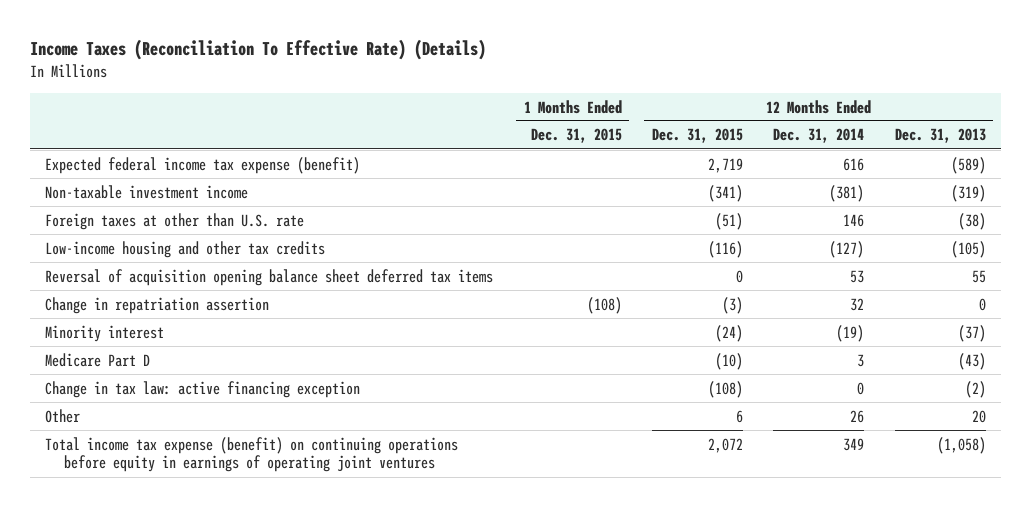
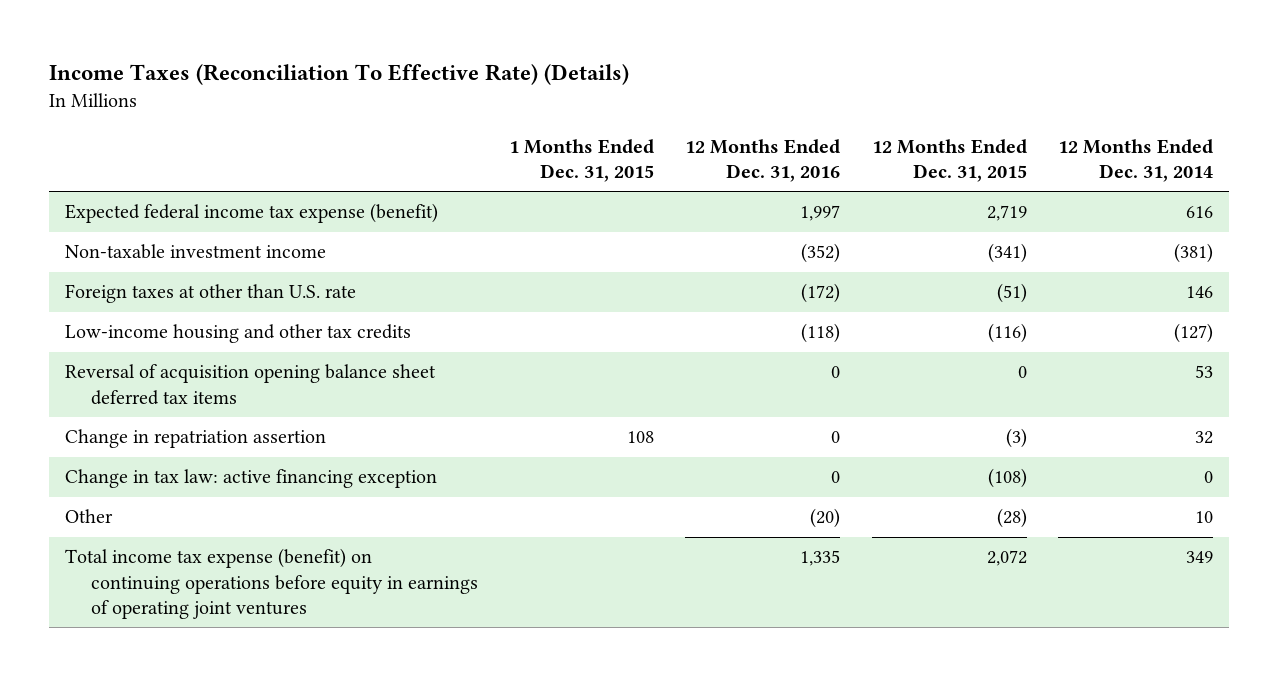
- | 1 Months Ended Dec. 31, 2015 | 12 Months Ended Dec. 31, 2015 | 12 Months Ended Dec. 31, 2014 | 12 Months Ended Dec. 31, 2013
+ | 1 Months Ended Dec. 31, 2015 | 12 Months Ended Dec. 31, 2016 | 12 Months Ended Dec. 31, 2015 | 12 Months Ended Dec. 31, 2014
- Change in repatriation assertion | (108) | (3) | 32 | 0
- Minority interest | | (24) | (19) | (37)
- Medicare Part D | | (10) | 3 | (43)
+ Change in repatriation assertion | 108 | 0 | (3) | 32
- Other | | 6 | 26 | 20
+ Other | | (20) | (28) | 10

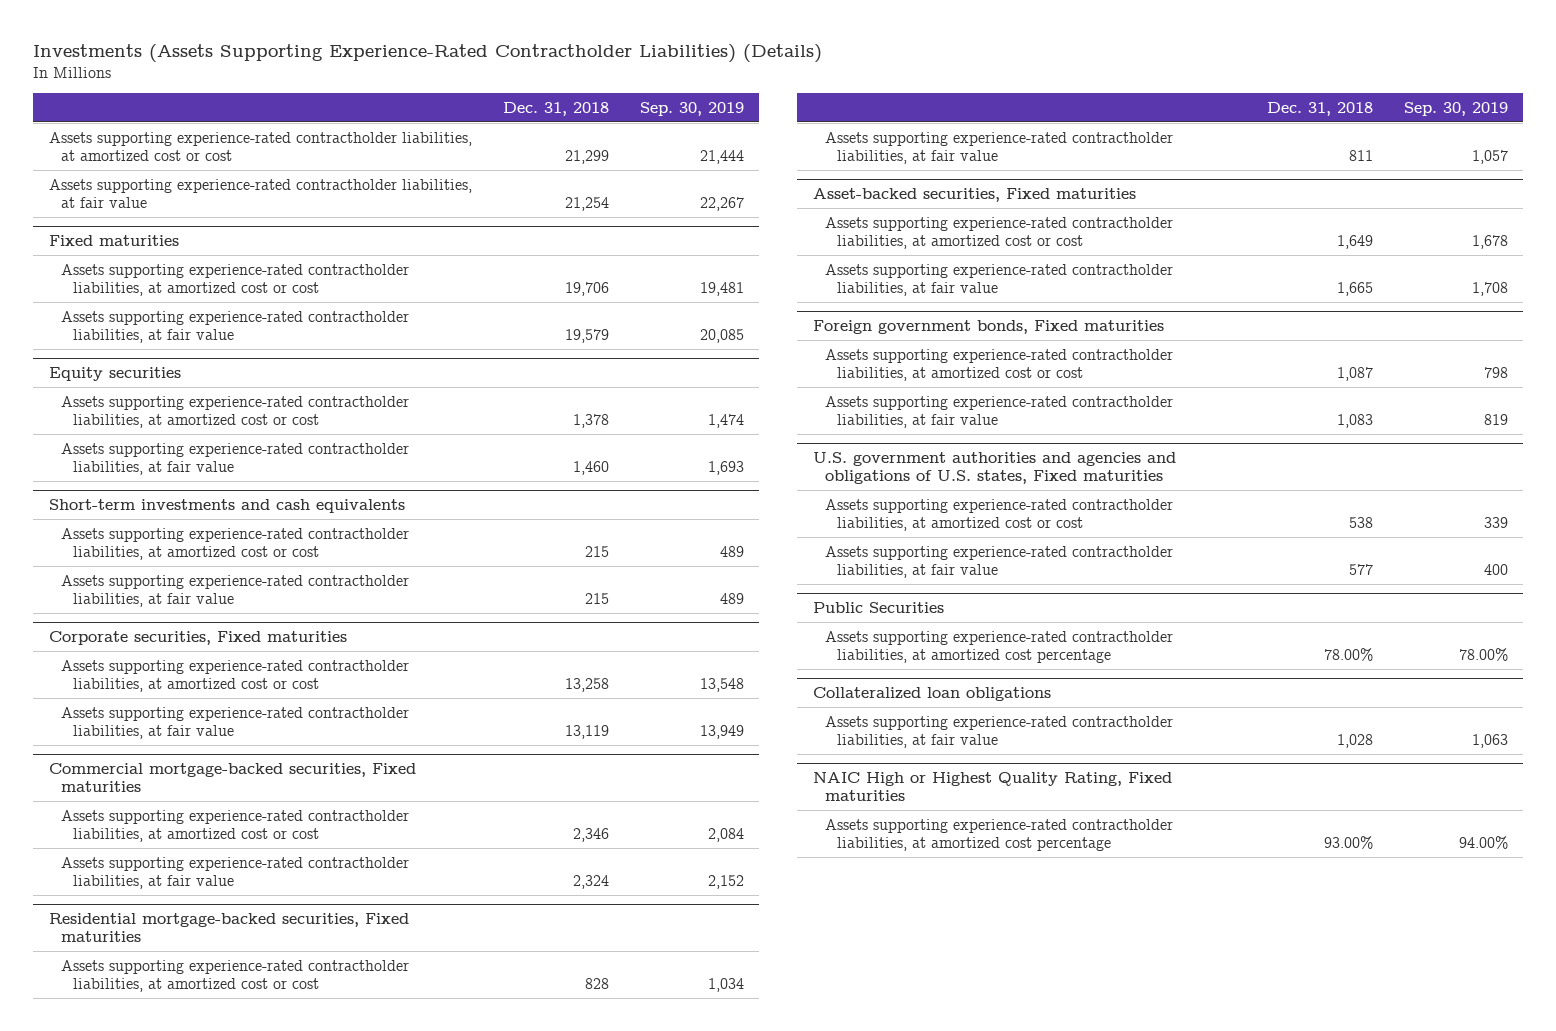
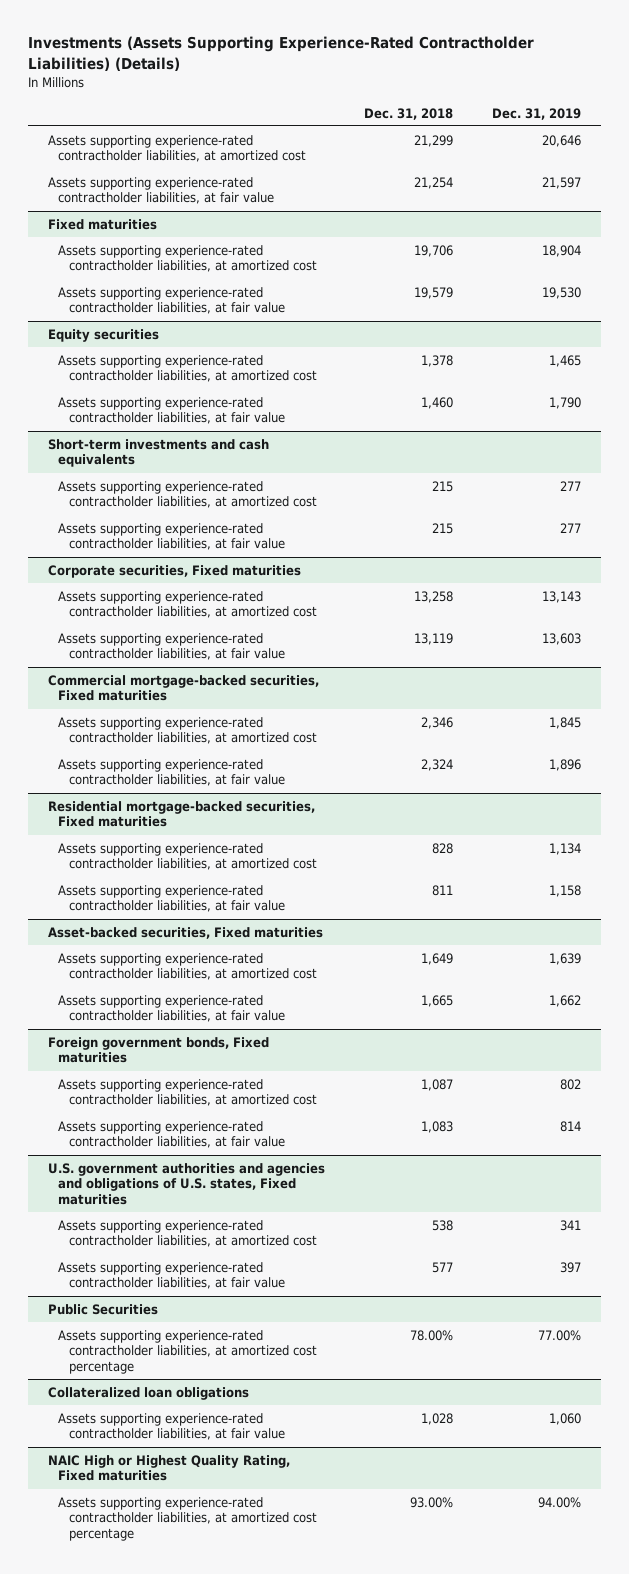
- | Dec. 31, 2018 | Sep. 30, 2019
+ | Dec. 31, 2018 | Dec. 31, 2019
- Assets supporting experience-rated contractholder liabilities, at amortized cost or cost | 21,299 | 21,444
+ Assets supporting experience-rated contractholder liabilities, at amortized cost | 21,299 | 20,646
@ Fixed maturities
- Assets supporting experience-rated contractholder liabilities, at amortized cost or cost | 19,706 | 19,481
+ Assets supporting experience-rated contractholder liabilities, at amortized cost | 19,706 | 18,904
@ Equity securities
- Assets supporting experience-rated contractholder liabilities, at amortized cost or cost | 1,378 | 1,474
+ Assets supporting experience-rated contractholder liabilities, at amortized cost | 1,378 | 1,465
@ Short-term investments and cash equivalents
- Assets supporting experience-rated contractholder liabilities, at amortized cost or cost | 215 | 489
+ Assets supporting experience-rated contractholder liabilities, at amortized cost | 215 | 277
@ Corporate securities, Fixed maturities
- Assets supporting experience-rated contractholder liabilities, at amortized cost or cost | 13,258 | 13,548
+ Assets supporting experience-rated contractholder liabilities, at amortized cost | 13,258 | 13,143
@ Commercial mortgage-backed securities, Fixed maturities
- Assets supporting experience-rated contractholder liabilities, at amortized cost or cost | 2,346 | 2,084
+ Assets supporting experience-rated contractholder liabilities, at amortized cost | 2,346 | 1,845
@ Residential mortgage-backed securities, Fixed maturities
- Assets supporting experience-rated contractholder liabilities, at amortized cost or cost | 828 | 1,034
+ Assets supporting experience-rated contractholder liabilities, at amortized cost | 828 | 1,134
@ Asset-backed securities, Fixed maturities
- Assets supporting experience-rated contractholder liabilities, at amortized cost or cost | 1,649 | 1,678
+ Assets supporting experience-rated contractholder liabilities, at amortized cost | 1,649 | 1,639
@ Foreign government bonds, Fixed maturities
- Assets supporting experience-rated contractholder liabilities, at amortized cost or cost | 1,087 | 798
+ Assets supporting experience-rated contractholder liabilities, at amortized cost | 1,087 | 802
@ U.S. government authorities and agencies and obligations of U.S. states, Fixed maturities
- Assets supporting experience-rated contractholder liabilities, at amortized cost or cost | 538 | 339
+ Assets supporting experience-rated contractholder liabilities, at amortized cost | 538 | 341

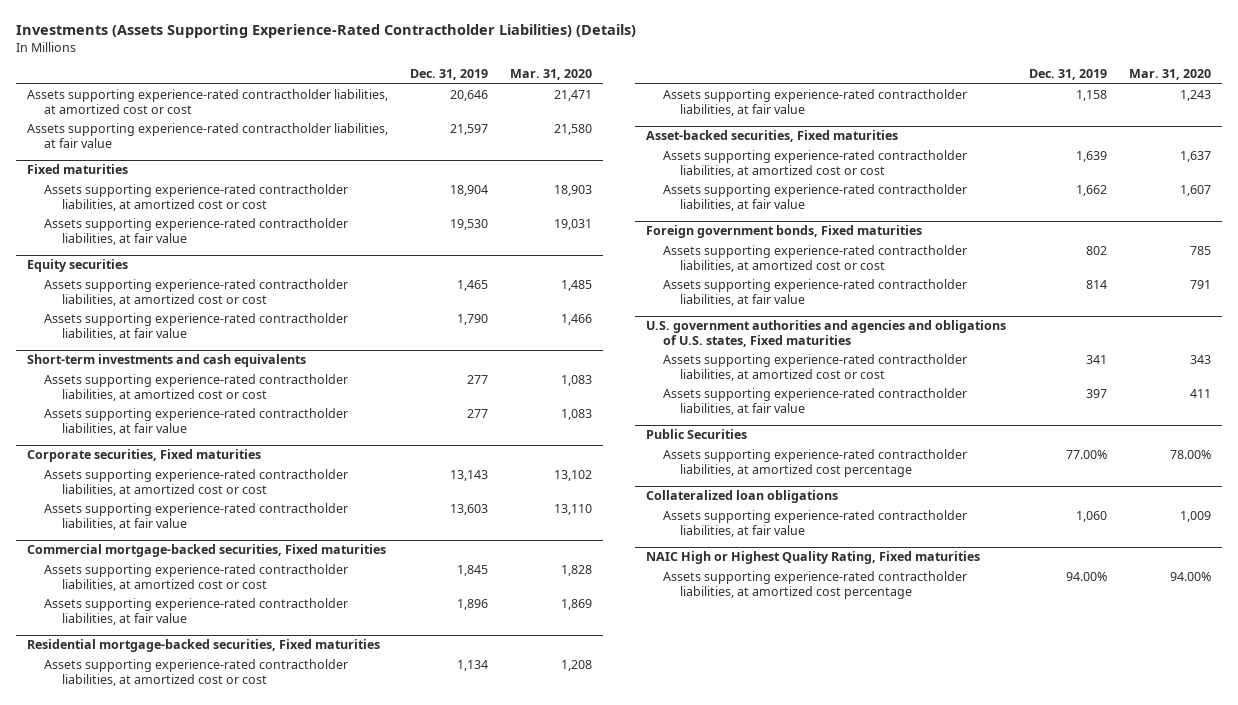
- | Dec. 31, 2018 | Dec. 31, 2019
+ | Dec. 31, 2019 | Mar. 31, 2020
- Assets supporting experience-rated contractholder liabilities, at amortized cost | 21,299 | 20,646
+ Assets supporting experience-rated contractholder liabilities, at amortized cost or cost | 20,646 | 21,471
@ Fixed maturities
- Assets supporting experience-rated contractholder liabilities, at amortized cost | 19,706 | 18,904
+ Assets supporting experience-rated contractholder liabilities, at amortized cost or cost | 18,904 | 18,903
@ Equity securities
- Assets supporting experience-rated contractholder liabilities, at amortized cost | 1,378 | 1,465
+ Assets supporting experience-rated contractholder liabilities, at amortized cost or cost | 1,465 | 1,485
@ Short-term investments and cash equivalents
- Assets supporting experience-rated contractholder liabilities, at amortized cost | 215 | 277
+ Assets supporting experience-rated contractholder liabilities, at amortized cost or cost | 277 | 1,083
@ Corporate securities, Fixed maturities
- Assets supporting experience-rated contractholder liabilities, at amortized cost | 13,258 | 13,143
+ Assets supporting experience-rated contractholder liabilities, at amortized cost or cost | 13,143 | 13,102
@ Commercial mortgage-backed securities, Fixed maturities
- Assets supporting experience-rated contractholder liabilities, at amortized cost | 2,346 | 1,845
+ Assets supporting experience-rated contractholder liabilities, at amortized cost or cost | 1,845 | 1,828
@ Residential mortgage-backed securities, Fixed maturities
- Assets supporting experience-rated contractholder liabilities, at amortized cost | 828 | 1,134
+ Assets supporting experience-rated contractholder liabilities, at amortized cost or cost | 1,134 | 1,208
@ Asset-backed securities, Fixed maturities
- Assets supporting experience-rated contractholder liabilities, at amortized cost | 1,649 | 1,639
+ Assets supporting experience-rated contractholder liabilities, at amortized cost or cost | 1,639 | 1,637
@ Foreign government bonds, Fixed maturities
- Assets supporting experience-rated contractholder liabilities, at amortized cost | 1,087 | 802
+ Assets supporting experience-rated contractholder liabilities, at amortized cost or cost | 802 | 785
@ U.S. government authorities and agencies and obligations of U.S. states, Fixed maturities
- Assets supporting experience-rated contractholder liabilities, at amortized cost | 538 | 341
+ Assets supporting experience-rated contractholder liabilities, at amortized cost or cost | 341 | 343

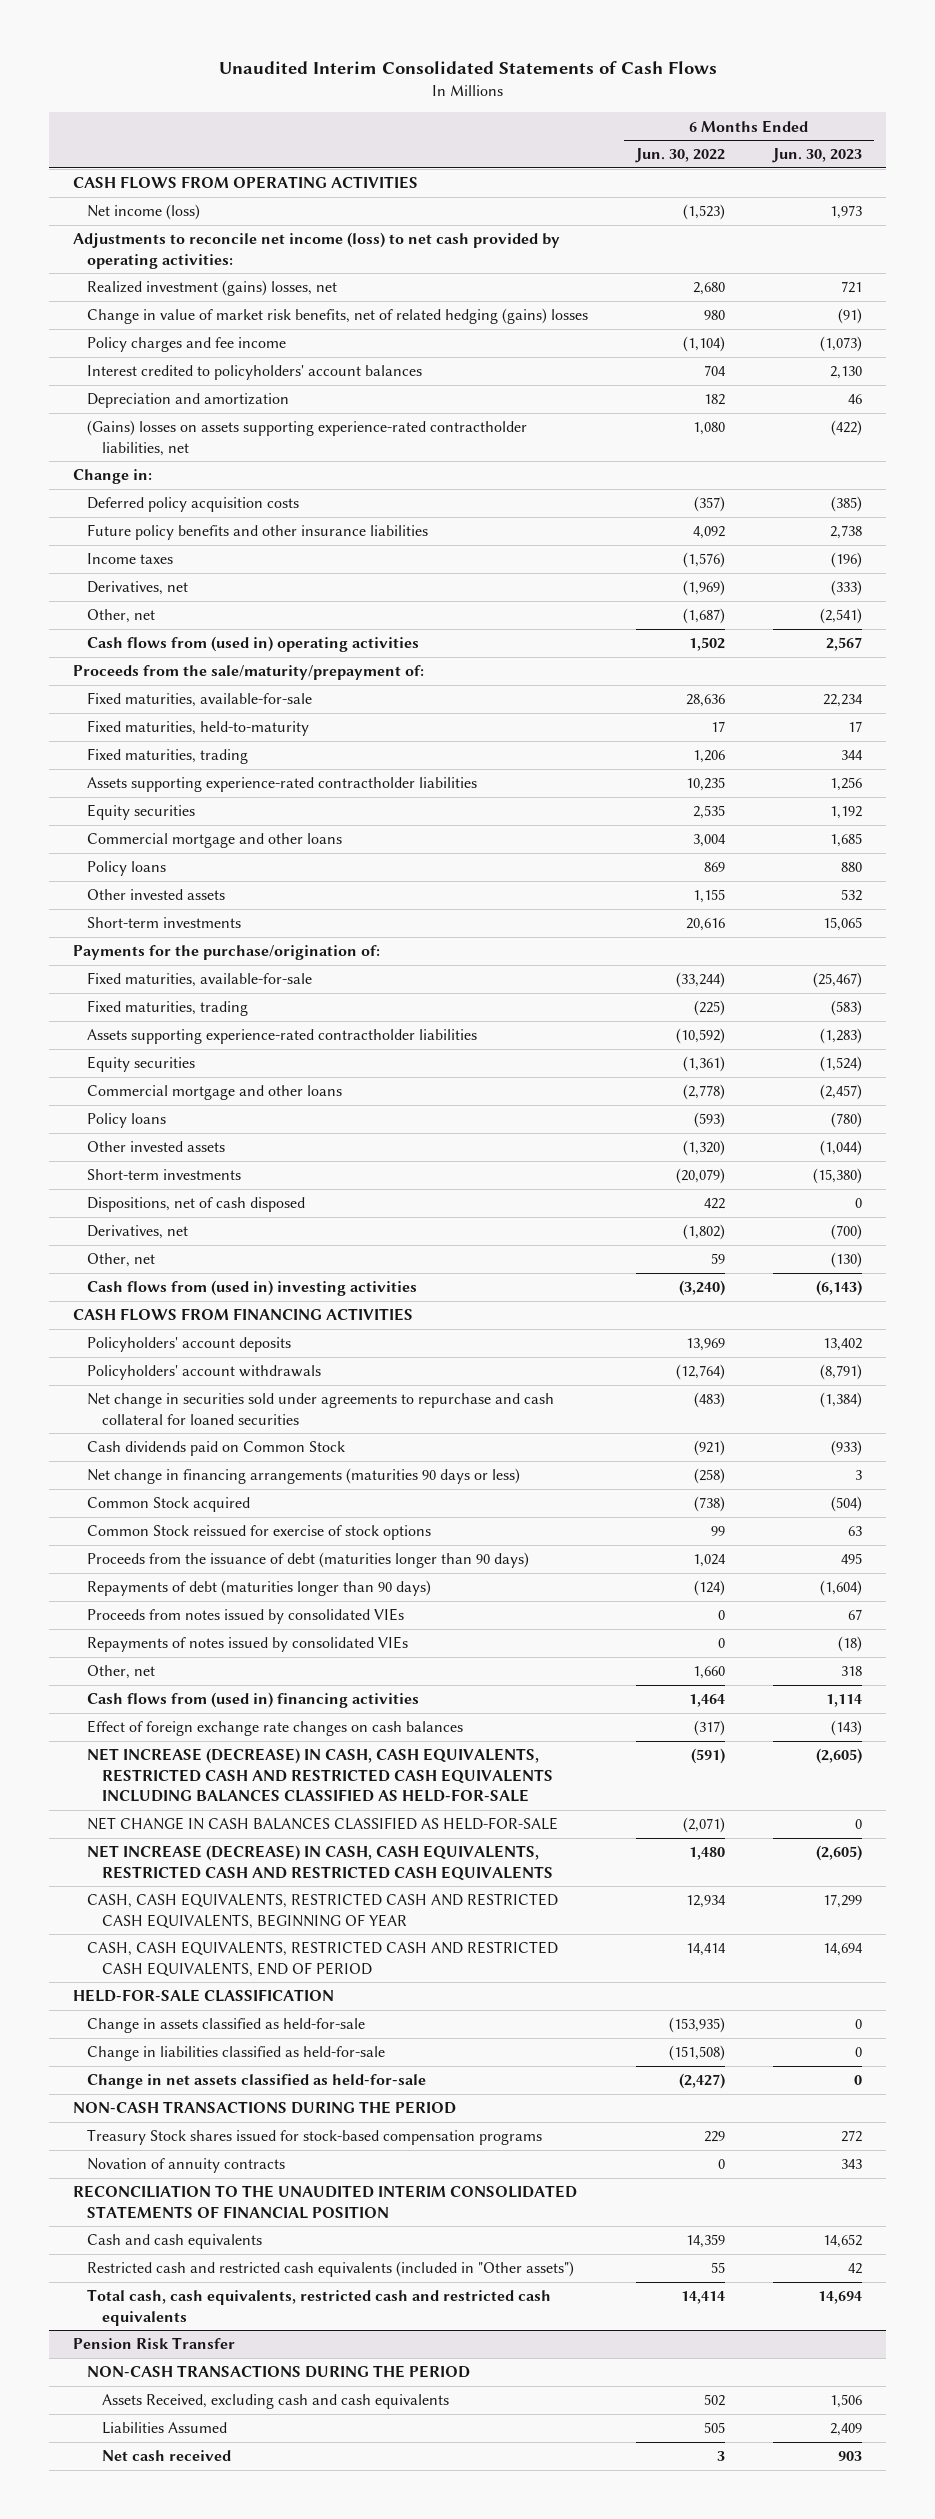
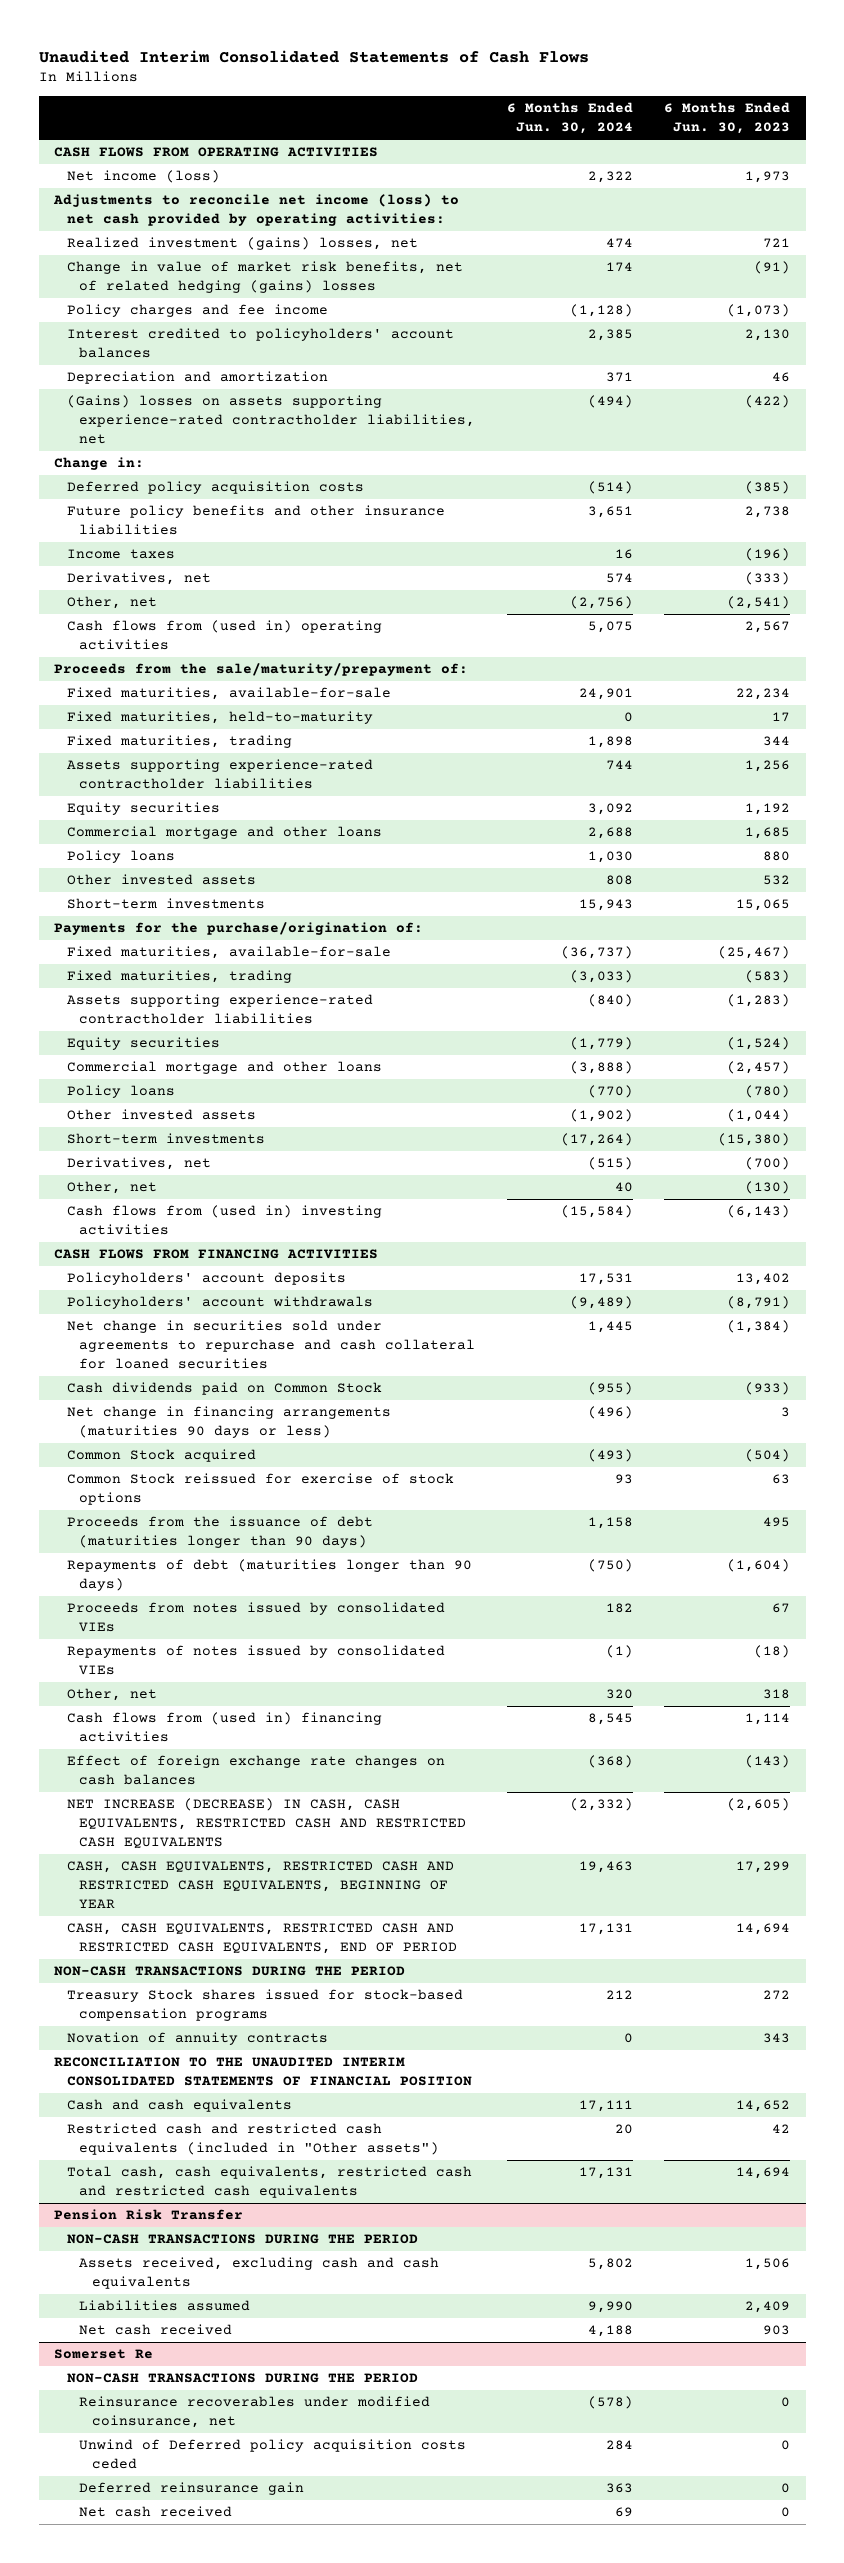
- | 6 Months Ended Jun. 30, 2022 | 6 Months Ended Jun. 30, 2023
+ | 6 Months Ended Jun. 30, 2024 | 6 Months Ended Jun. 30, 2023
- Dispositions, net of cash disposed | 422 | 0
- NET INCREASE (DECREASE) IN CASH, CASH EQUIVALENTS, RESTRICTED CASH AND RESTRICTED CASH EQUIVALENTS INCLUDING BALANCES CLASSIFIED AS HELD-FOR-SALE | (591) | (2,605)
- NET CHANGE IN CASH BALANCES CLASSIFIED AS HELD-FOR-SALE | (2,071) | 0
- HELD-FOR-SALE CLASSIFICATION
- Change in assets classified as held-for-sale | (153,935) | 0
- Change in liabilities classified as held-for-sale | (151,508) | 0
- Change in net assets classified as held-for-sale | (2,427) | 0
@ Pension Risk Transfer
- Assets Received, excluding cash and cash equivalents | 502 | 1,506
- Liabilities Assumed | 505 | 2,409
+ Assets received, excluding cash and cash equivalents | 5,802 | 1,506
+ Liabilities assumed | 9,990 | 2,409
+ Somerset Re
+ NON-CASH TRANSACTIONS DURING THE PERIOD
+ Reinsurance recoverables under modified coinsurance, net | (578) | 0
+ Unwind of Deferred policy acquisition costs ceded | 284 | 0
+ Deferred reinsurance gain | 363 | 0
+ Net cash received | 69 | 0

